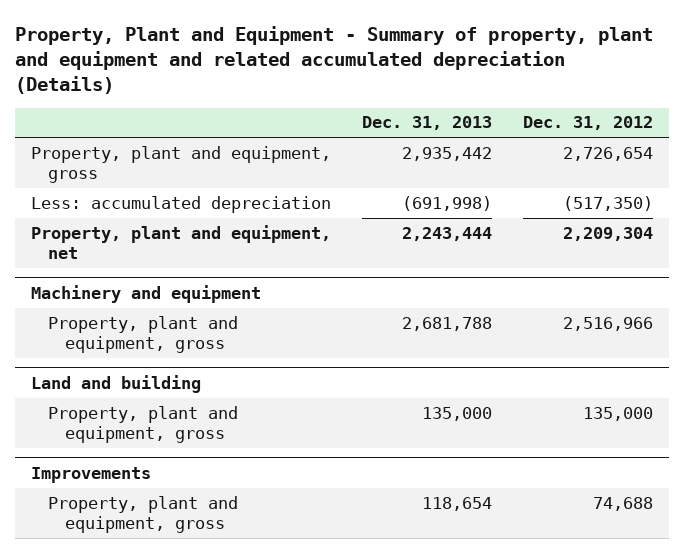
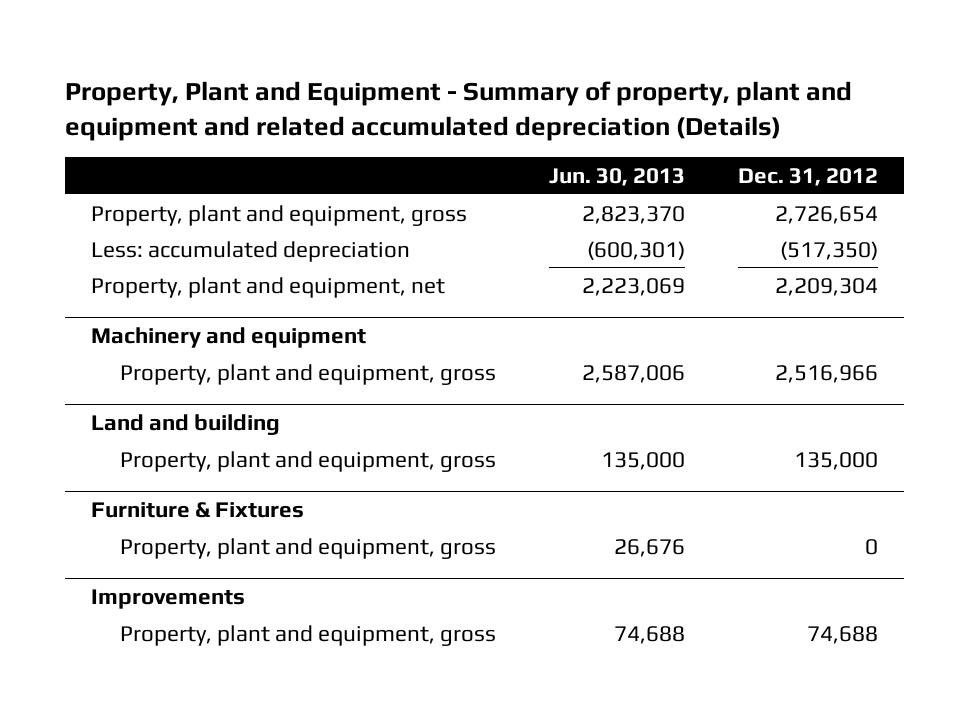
- | Dec. 31, 2013 | Dec. 31, 2012
+ | Jun. 30, 2013 | Dec. 31, 2012
+ Furniture & Fixtures
+ Property, plant and equipment, gross | 26,676 | 0

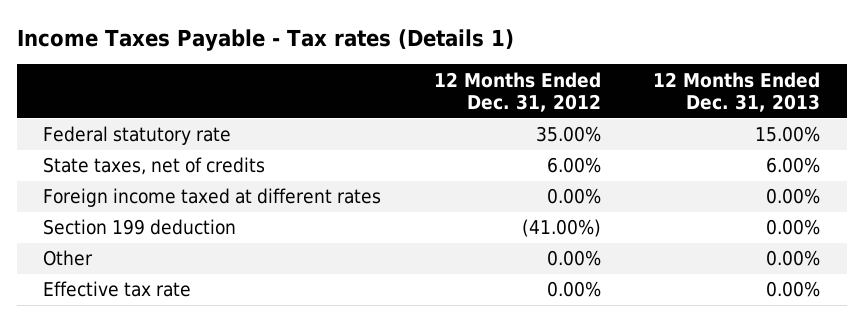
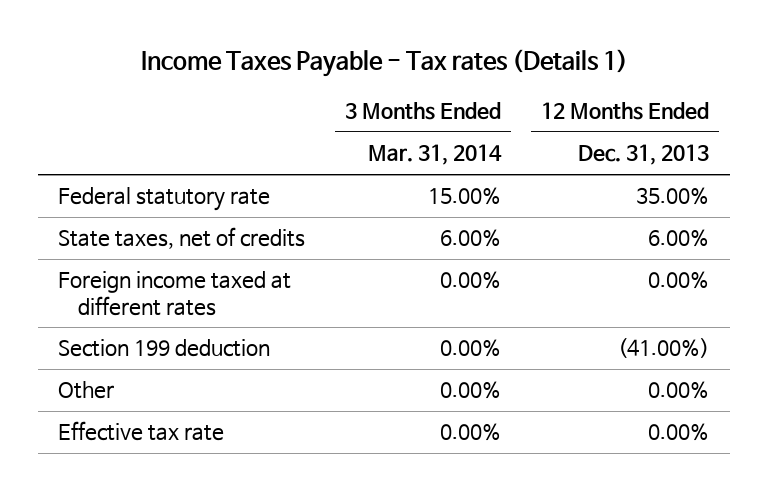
- | 12 Months Ended Dec. 31, 2012 | 12 Months Ended Dec. 31, 2013
+ | 3 Months Ended Mar. 31, 2014 | 12 Months Ended Dec. 31, 2013
- Federal statutory rate | 35.00% | 15.00%
+ Federal statutory rate | 15.00% | 35.00%
- Section 199 deduction | (41.00%) | 0.00%
+ Section 199 deduction | 0.00% | (41.00%)

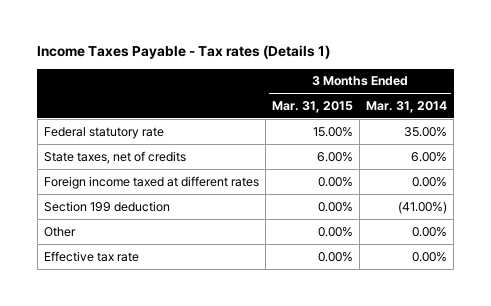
- | 3 Months Ended Mar. 31, 2014 | 12 Months Ended Dec. 31, 2013
+ | 3 Months Ended Mar. 31, 2015 | 3 Months Ended Mar. 31, 2014
- Federal statutory rate | 15.00% | 35.00%
+ Federal statutory rate | 15.00% | 35.00%
- Section 199 deduction | 0.00% | (41.00%)
+ Section 199 deduction | 0.00% | (41.00%)

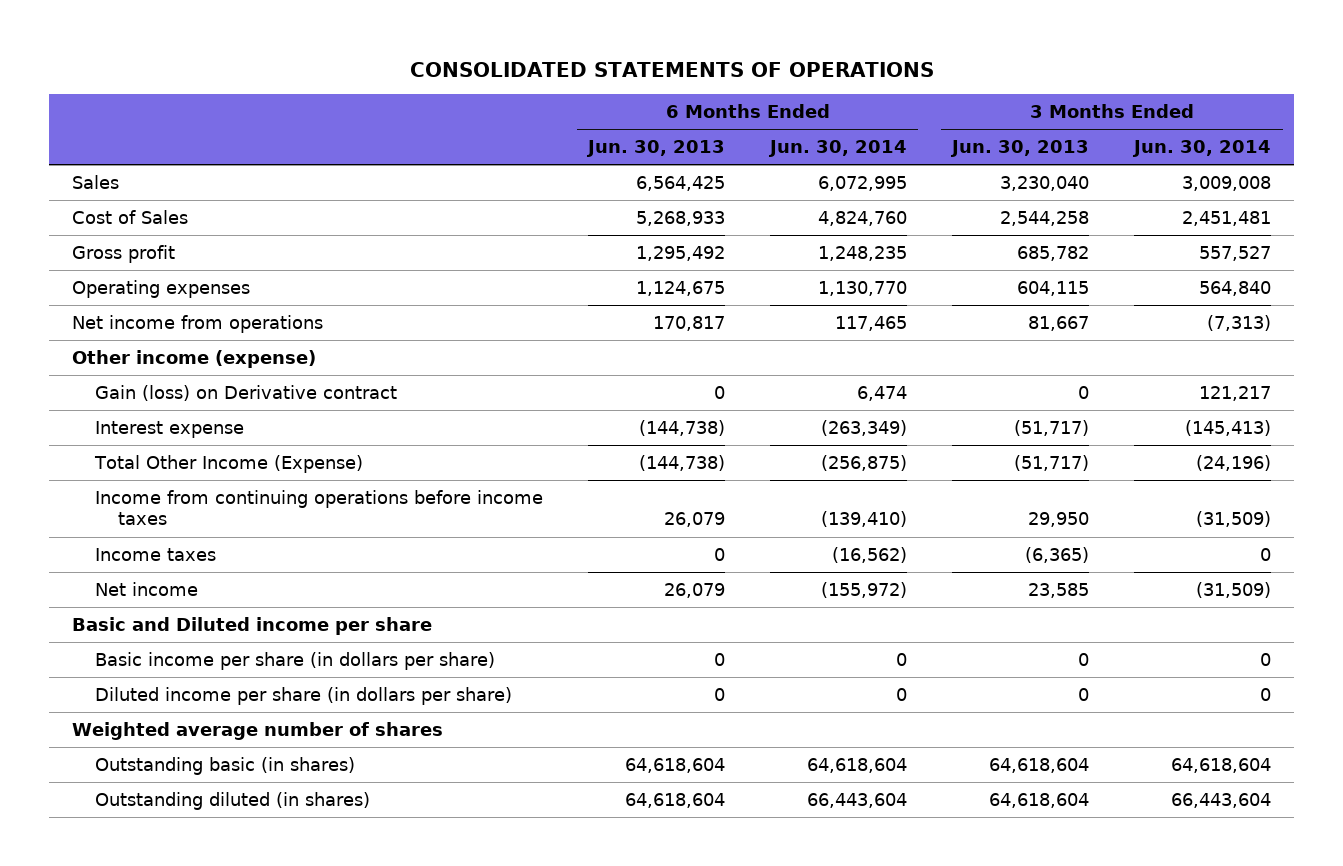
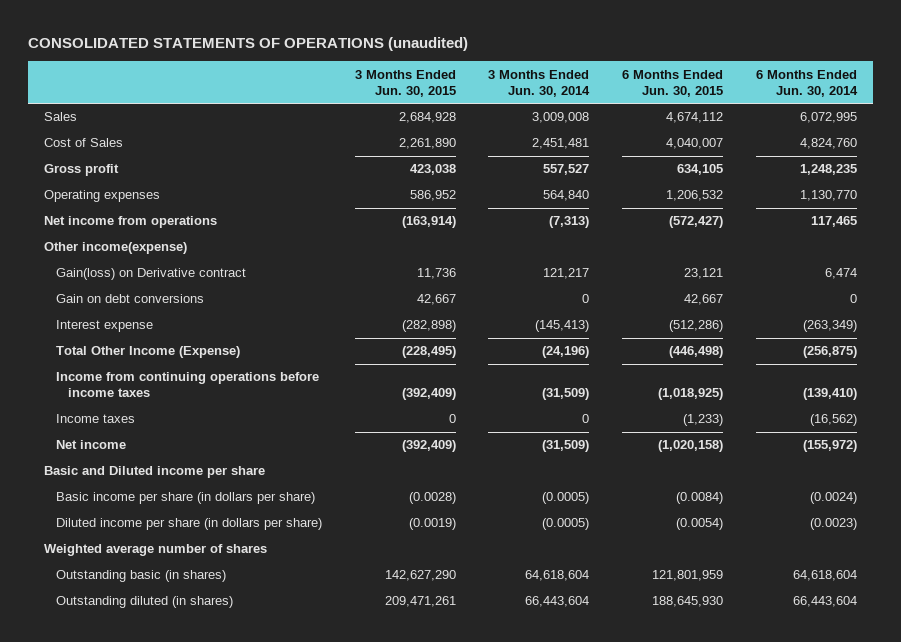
- CONSOLIDATED STATEMENTS OF OPERATIONS
+ CONSOLIDATED STATEMENTS OF OPERATIONS (unaudited)
- | 6 Months Ended Jun. 30, 2013 | 6 Months Ended Jun. 30, 2014 | 3 Months Ended Jun. 30, 2013 | 3 Months Ended Jun. 30, 2014
+ | 3 Months Ended Jun. 30, 2015 | 3 Months Ended Jun. 30, 2014 | 6 Months Ended Jun. 30, 2015 | 6 Months Ended Jun. 30, 2014
- Other income (expense)
- Gain (loss) on Derivative contract | 0 | 6,474 | 0 | 121,217
+ Other income(expense)
+ Gain(loss) on Derivative contract | 11,736 | 121,217 | 23,121 | 6,474
+ Gain on debt conversions | 42,667 | 0 | 42,667 | 0
- Basic income per share (in dollars per share) | 0 | 0 | 0 | 0
- Diluted income per share (in dollars per share) | 0 | 0 | 0 | 0
+ Basic income per share (in dollars per share) | (0.0028) | (0.0005) | (0.0084) | (0.0024)
+ Diluted income per share (in dollars per share) | (0.0019) | (0.0005) | (0.0054) | (0.0023)

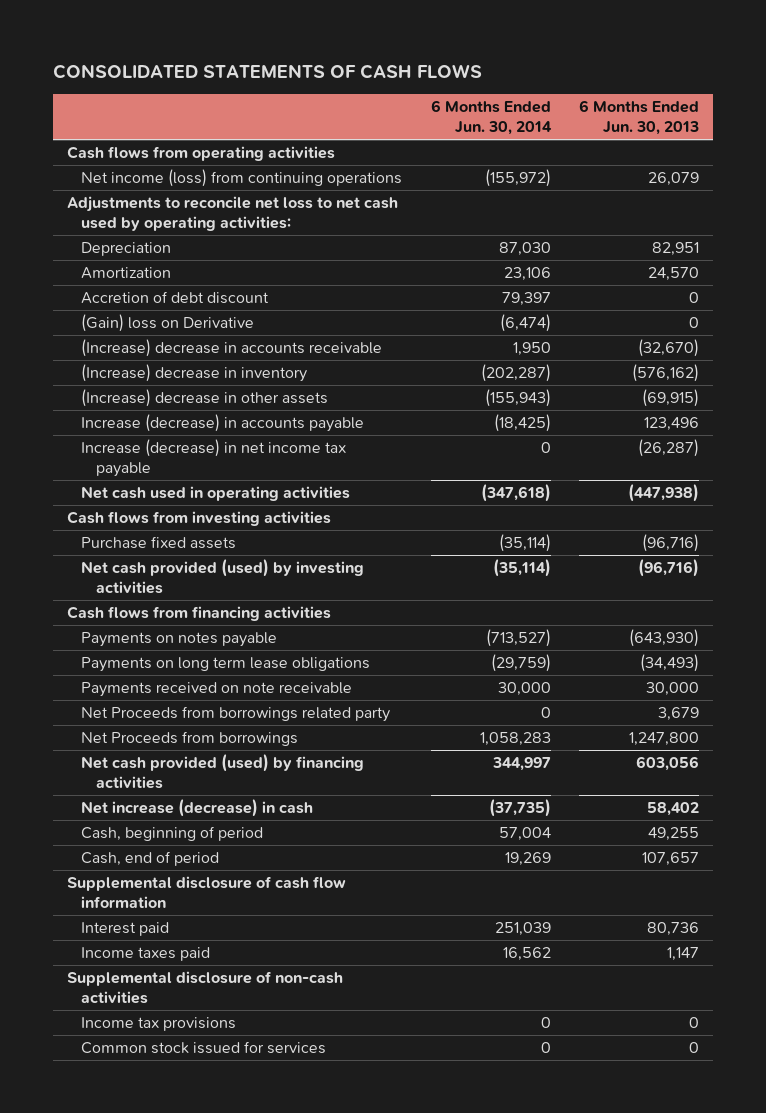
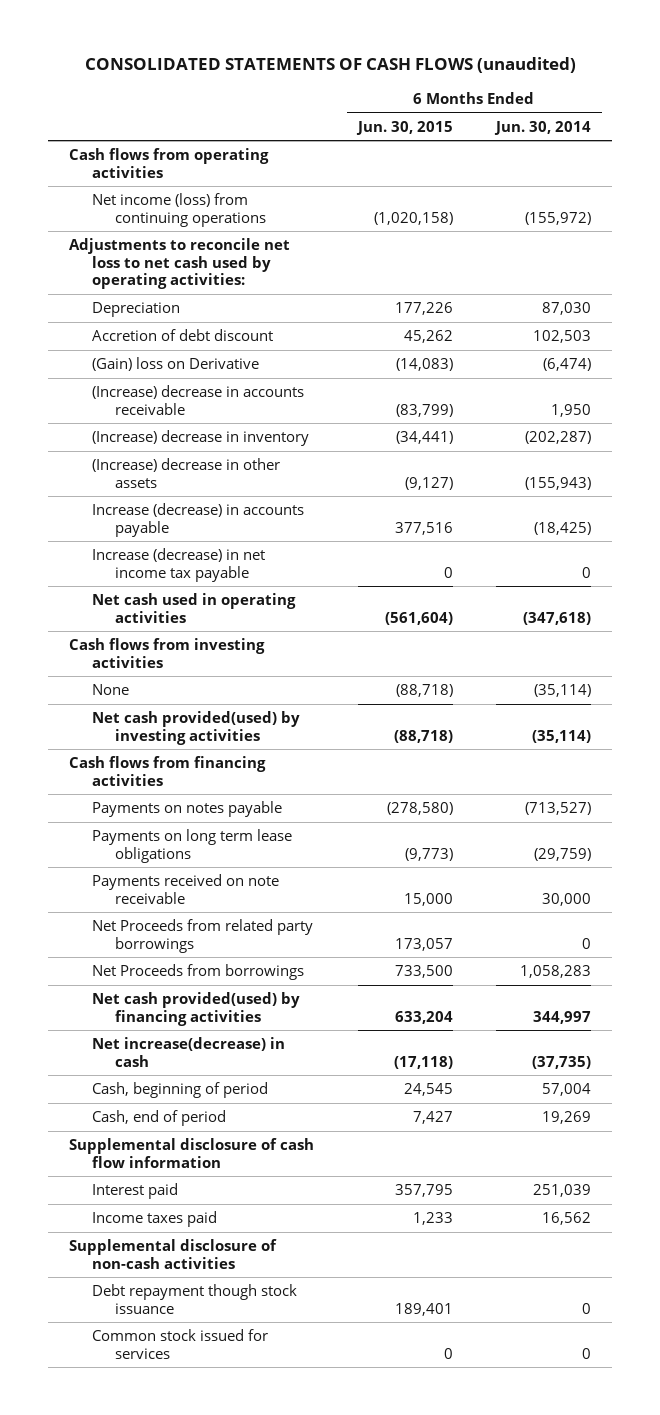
- CONSOLIDATED STATEMENTS OF CASH FLOWS
+ CONSOLIDATED STATEMENTS OF CASH FLOWS (unaudited)
- | 6 Months Ended Jun. 30, 2014 | 6 Months Ended Jun. 30, 2013
+ | 6 Months Ended Jun. 30, 2015 | 6 Months Ended Jun. 30, 2014
- Amortization | 23,106 | 24,570
- Accretion of debt discount | 79,397 | 0
+ Accretion of debt discount | 45,262 | 102,503
- Purchase fixed assets | (35,114) | (96,716)
- Net cash provided (used) by investing activities | (35,114) | (96,716)
+ None | (88,718) | (35,114)
+ Net cash provided(used) by investing activities | (88,718) | (35,114)
- Net Proceeds from borrowings related party | 0 | 3,679
+ Net Proceeds from related party borrowings | 173,057 | 0
- Net cash provided (used) by financing activities | 344,997 | 603,056
- Net increase (decrease) in cash | (37,735) | 58,402
+ Net cash provided(used) by financing activities | 633,204 | 344,997
+ Net increase(decrease) in cash | (17,118) | (37,735)
- Income tax provisions | 0 | 0
+ Debt repayment though stock issuance | 189,401 | 0

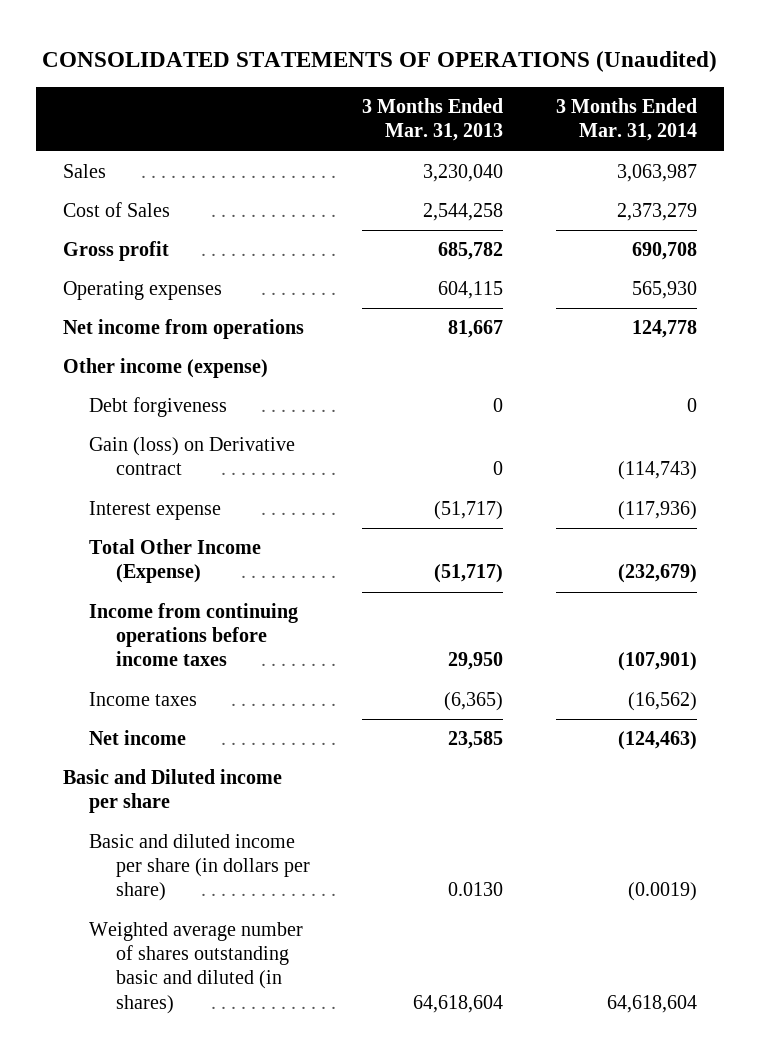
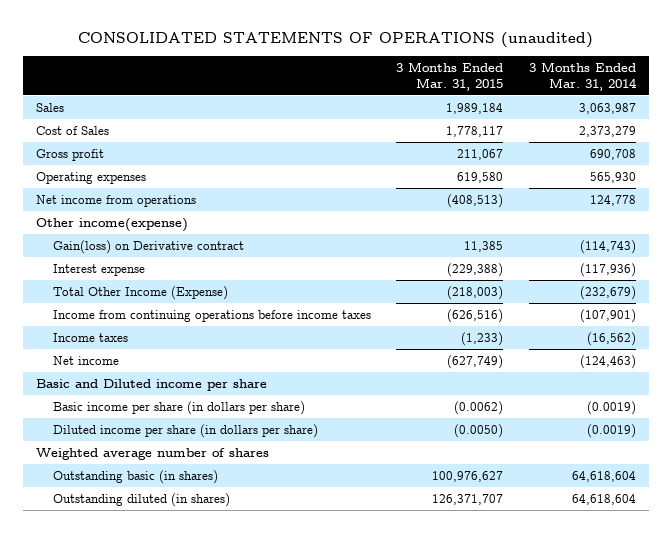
- CONSOLIDATED STATEMENTS OF OPERATIONS (Unaudited)
+ CONSOLIDATED STATEMENTS OF OPERATIONS (unaudited)
- | 3 Months Ended Mar. 31, 2013 | 3 Months Ended Mar. 31, 2014
+ | 3 Months Ended Mar. 31, 2015 | 3 Months Ended Mar. 31, 2014
- Other income (expense)
- Debt forgiveness | 0 | 0
- Gain (loss) on Derivative contract | 0 | (114,743)
+ Other income(expense)
+ Gain(loss) on Derivative contract | 11,385 | (114,743)
- Basic and diluted income per share (in dollars per share) | 0.0130 | (0.0019)
- Weighted average number of shares outstanding basic and diluted (in shares) | 64,618,604 | 64,618,604
+ Basic income per share (in dollars per share) | (0.0062) | (0.0019)
+ Diluted income per share (in dollars per share) | (0.0050) | (0.0019)
+ Weighted average number of shares
+ Outstanding basic (in shares) | 100,976,627 | 64,618,604
+ Outstanding diluted (in shares) | 126,371,707 | 64,618,604

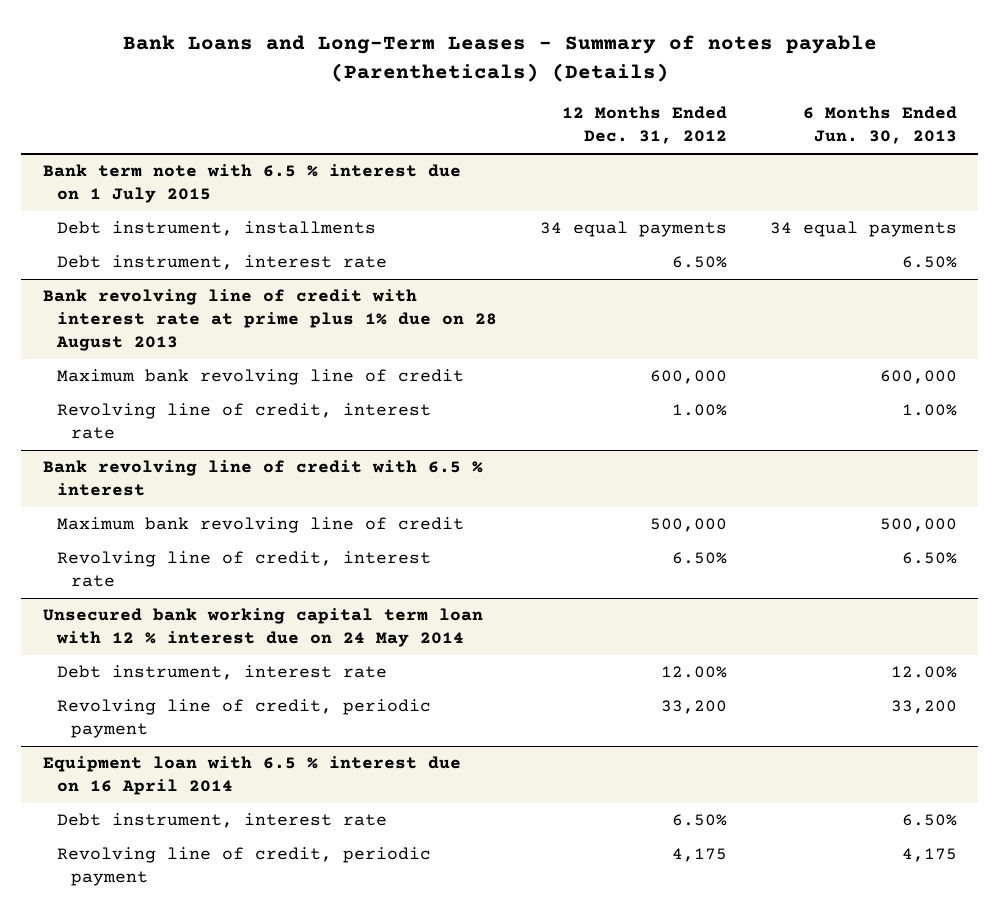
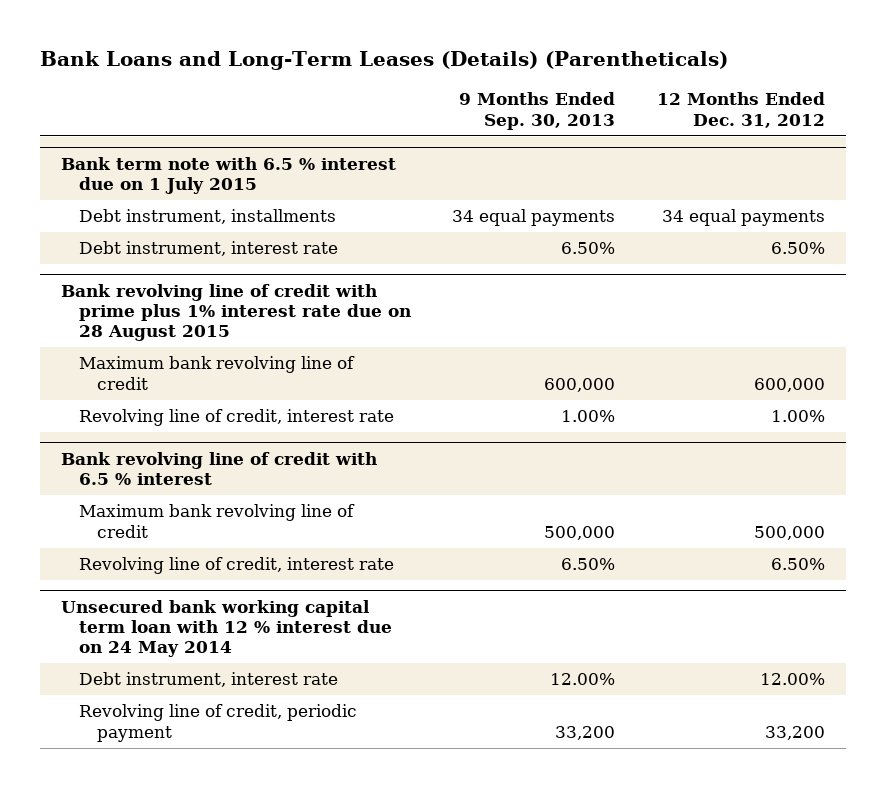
- Bank Loans and Long-Term Leases - Summary of notes payable (Parentheticals) (Details)
+ Bank Loans and Long-Term Leases (Details) (Parentheticals)
- | 12 Months Ended Dec. 31, 2012 | 6 Months Ended Jun. 30, 2013
+ | 9 Months Ended Sep. 30, 2013 | 12 Months Ended Dec. 31, 2012
- Bank revolving line of credit with interest rate at prime plus 1% due on 28 August 2013
+ Bank revolving line of credit with prime plus 1% interest rate due on 28 August 2015
- Equipment loan with 6.5 % interest due on 16 April 2014
- Debt instrument, interest rate | 6.50% | 6.50%
- Revolving line of credit, periodic payment | 4,175 | 4,175

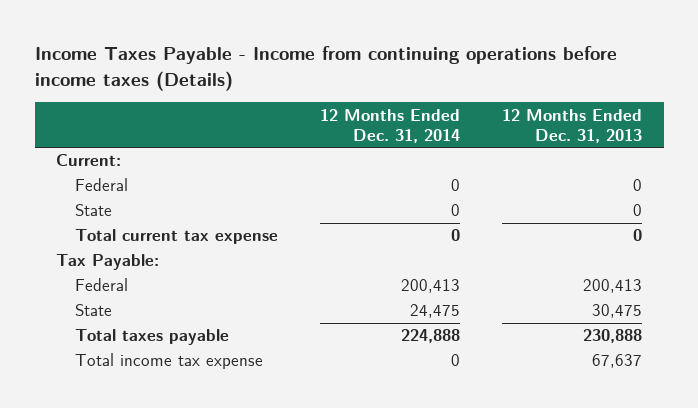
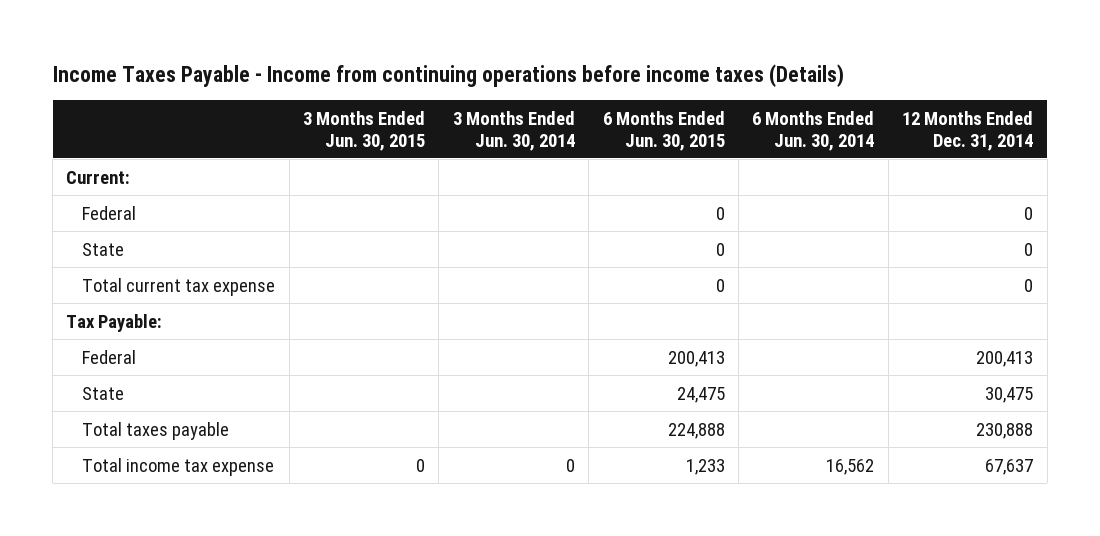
- | 12 Months Ended Dec. 31, 2014 | 12 Months Ended Dec. 31, 2013
+ | 3 Months Ended Jun. 30, 2015 | 3 Months Ended Jun. 30, 2014 | 6 Months Ended Jun. 30, 2015 | 6 Months Ended Jun. 30, 2014 | 12 Months Ended Dec. 31, 2014
- State | 24,475 | 30,475
- Total taxes payable | 224,888 | 230,888
- Total income tax expense | 0 | 67,637
+ State | | | 24,475 | | 30,475
+ Total taxes payable | | | 224,888 | | 230,888
+ Total income tax expense | 0 | 0 | 1,233 | 16,562 | 67,637

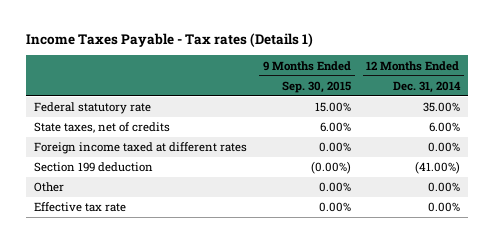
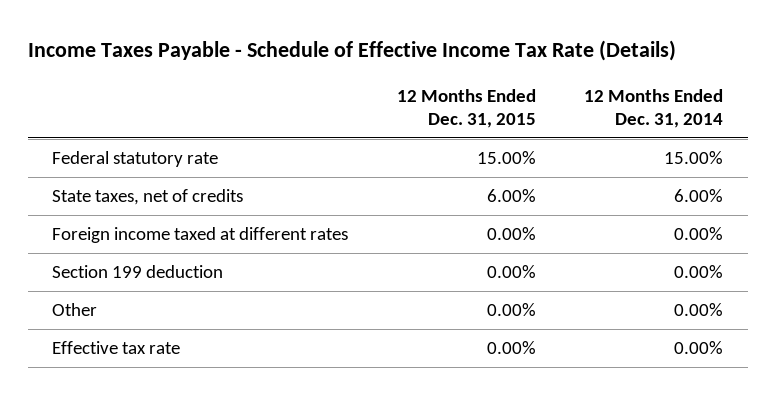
- Income Taxes Payable - Tax rates (Details 1)
+ Income Taxes Payable - Schedule of Effective Income Tax Rate (Details)
- | 9 Months Ended Sep. 30, 2015 | 12 Months Ended Dec. 31, 2014
+ | 12 Months Ended Dec. 31, 2015 | 12 Months Ended Dec. 31, 2014
- Federal statutory rate | 15.00% | 35.00%
+ Federal statutory rate | 15.00% | 15.00%
- Section 199 deduction | (0.00%) | (41.00%)
+ Section 199 deduction | 0.00% | 0.00%

